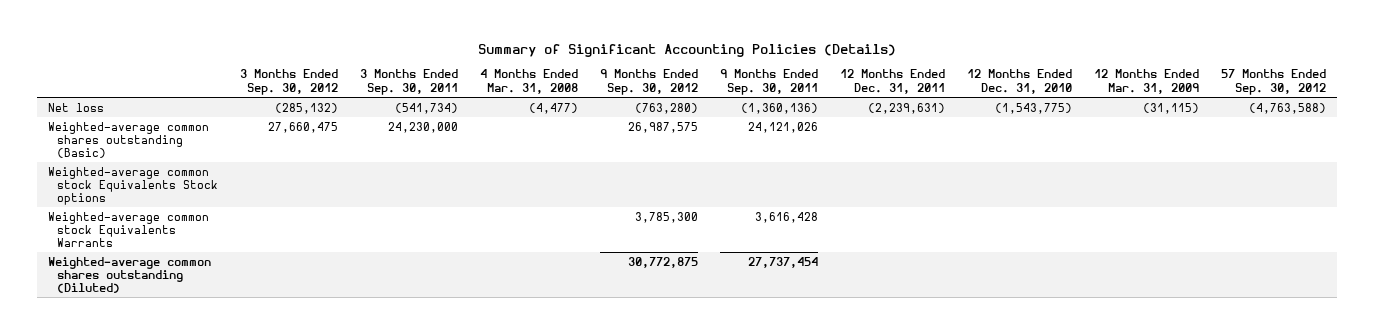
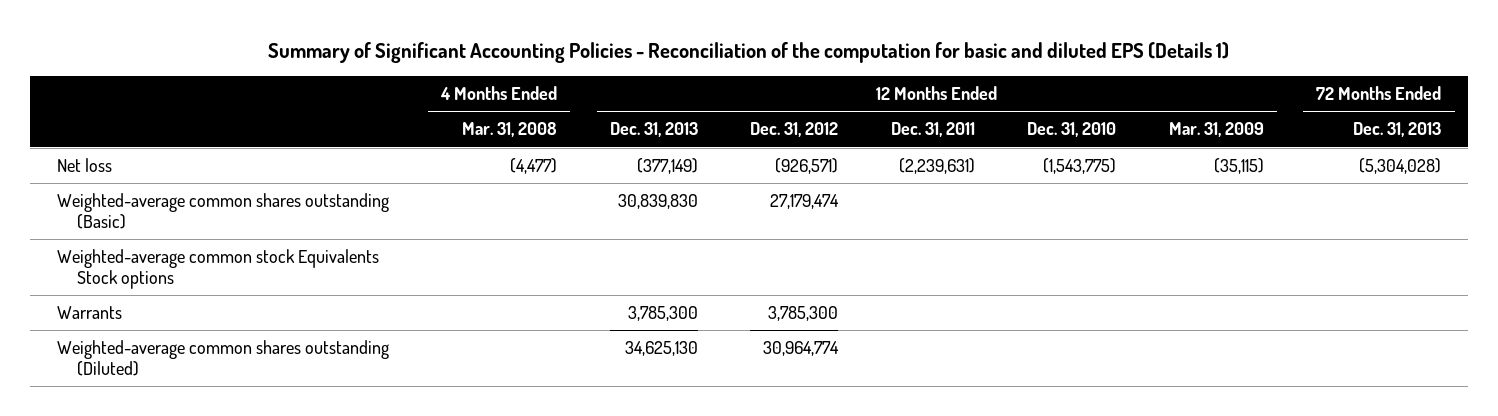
- Summary of Significant Accounting Policies (Details)
+ Summary of Significant Accounting Policies - Reconciliation of the computation for basic and diluted EPS (Details 1)
- | 3 Months Ended Sep. 30, 2012 | 3 Months Ended Sep. 30, 2011 | 4 Months Ended Mar. 31, 2008 | 9 Months Ended Sep. 30, 2012 | 9 Months Ended Sep. 30, 2011 | 12 Months Ended Dec. 31, 2011 | 12 Months Ended Dec. 31, 2010 | 12 Months Ended Mar. 31, 2009 | 57 Months Ended Sep. 30, 2012
+ | 4 Months Ended Mar. 31, 2008 | 12 Months Ended Dec. 31, 2013 | 12 Months Ended Dec. 31, 2012 | 12 Months Ended Dec. 31, 2011 | 12 Months Ended Dec. 31, 2010 | 12 Months Ended Mar. 31, 2009 | 72 Months Ended Dec. 31, 2013
- Net loss | (285,132) | (541,734) | (4,477) | (763,280) | (1,360,136) | (2,239,631) | (1,543,775) | (31,115) | (4,763,588)
+ Net loss | (4,477) | (377,149) | (926,571) | (2,239,631) | (1,543,775) | (35,115) | (5,304,028)
- Weighted-average common stock Equivalents Warrants | | | | 3,785,300 | 3,616,428 | | | |
+ Warrants | | 3,785,300 | 3,785,300 | | | |

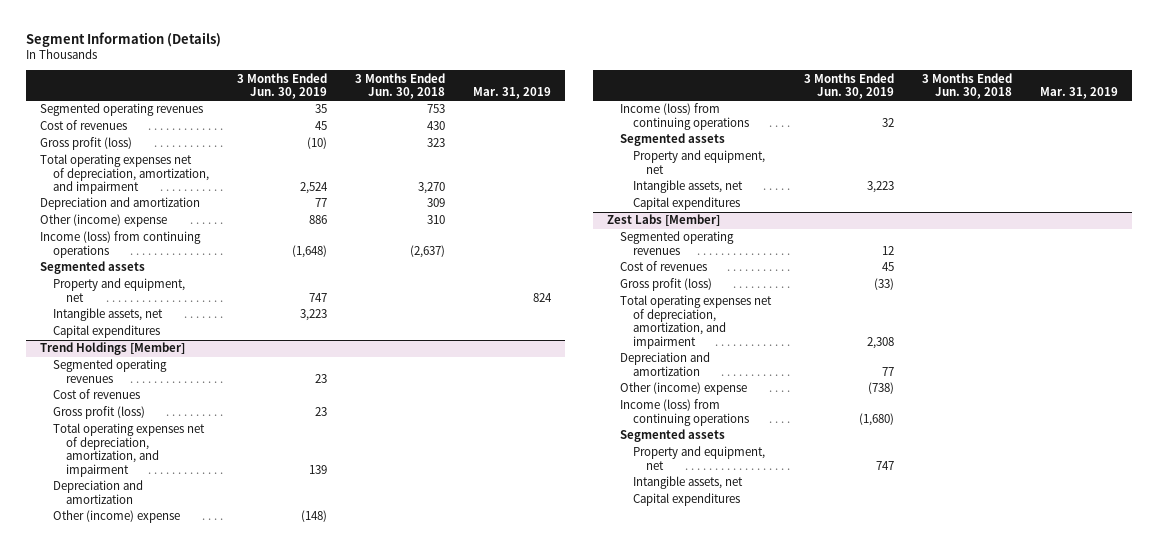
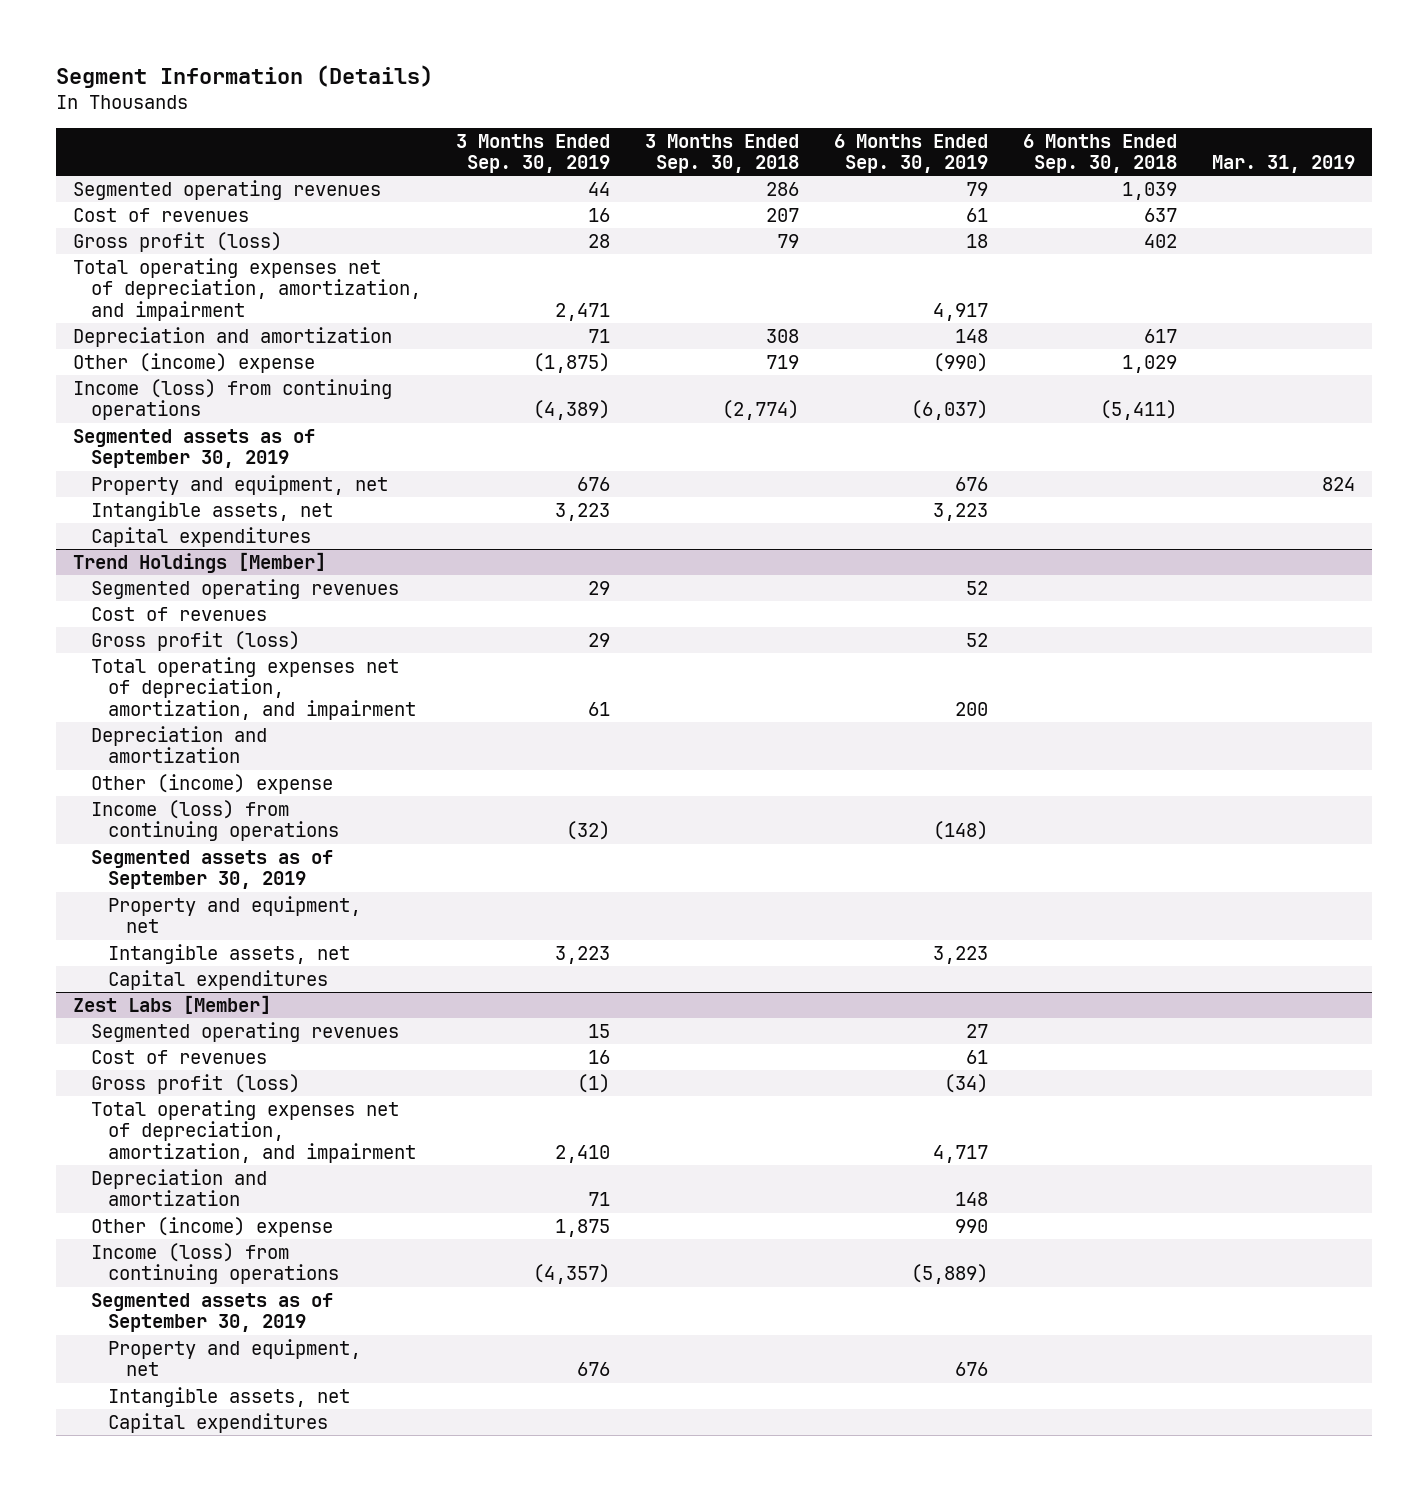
- | 3 Months Ended Jun. 30, 2019 | 3 Months Ended Jun. 30, 2018 | Mar. 31, 2019
+ | 3 Months Ended Sep. 30, 2019 | 3 Months Ended Sep. 30, 2018 | 6 Months Ended Sep. 30, 2019 | 6 Months Ended Sep. 30, 2018 | Mar. 31, 2019
- Segmented assets
+ Segmented assets as of September 30, 2019
@ Trend Holdings [Member]
- Segmented assets
+ Segmented assets as of September 30, 2019
@ Zest Labs [Member]
- Segmented assets
+ Segmented assets as of September 30, 2019

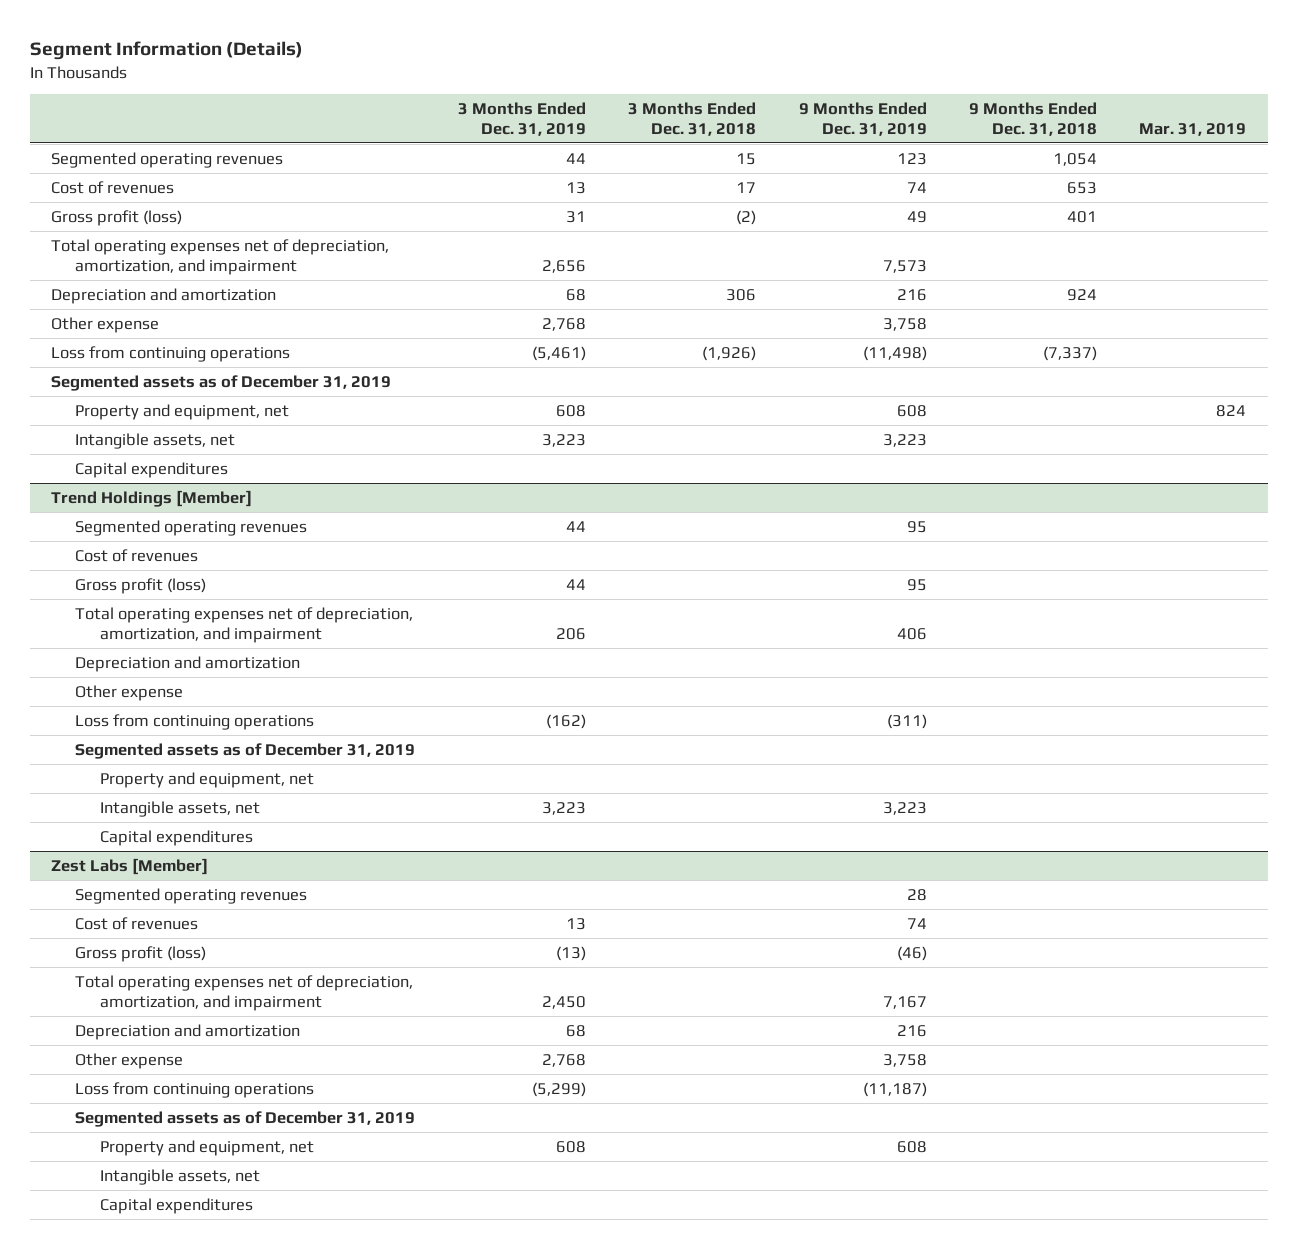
- | 3 Months Ended Sep. 30, 2019 | 3 Months Ended Sep. 30, 2018 | 6 Months Ended Sep. 30, 2019 | 6 Months Ended Sep. 30, 2018 | Mar. 31, 2019
+ | 3 Months Ended Dec. 31, 2019 | 3 Months Ended Dec. 31, 2018 | 9 Months Ended Dec. 31, 2019 | 9 Months Ended Dec. 31, 2018 | Mar. 31, 2019
- Other (income) expense | (1,875) | 719 | (990) | 1,029 |
- Income (loss) from continuing operations | (4,389) | (2,774) | (6,037) | (5,411) |
- Segmented assets as of September 30, 2019
+ Other expense | 2,768 | | 3,758 | |
+ Loss from continuing operations | (5,461) | (1,926) | (11,498) | (7,337) |
+ Segmented assets as of December 31, 2019
@ Trend Holdings [Member]
- Other (income) expense
- Income (loss) from continuing operations | (32) | | (148) | |
- Segmented assets as of September 30, 2019
+ Other expense
+ Loss from continuing operations | (162) | | (311) | |
+ Segmented assets as of December 31, 2019
@ Zest Labs [Member]
- Other (income) expense | 1,875 | | 990 | |
- Income (loss) from continuing operations | (4,357) | | (5,889) | |
- Segmented assets as of September 30, 2019
+ Other expense | 2,768 | | 3,758 | |
+ Loss from continuing operations | (5,299) | | (11,187) | |
+ Segmented assets as of December 31, 2019

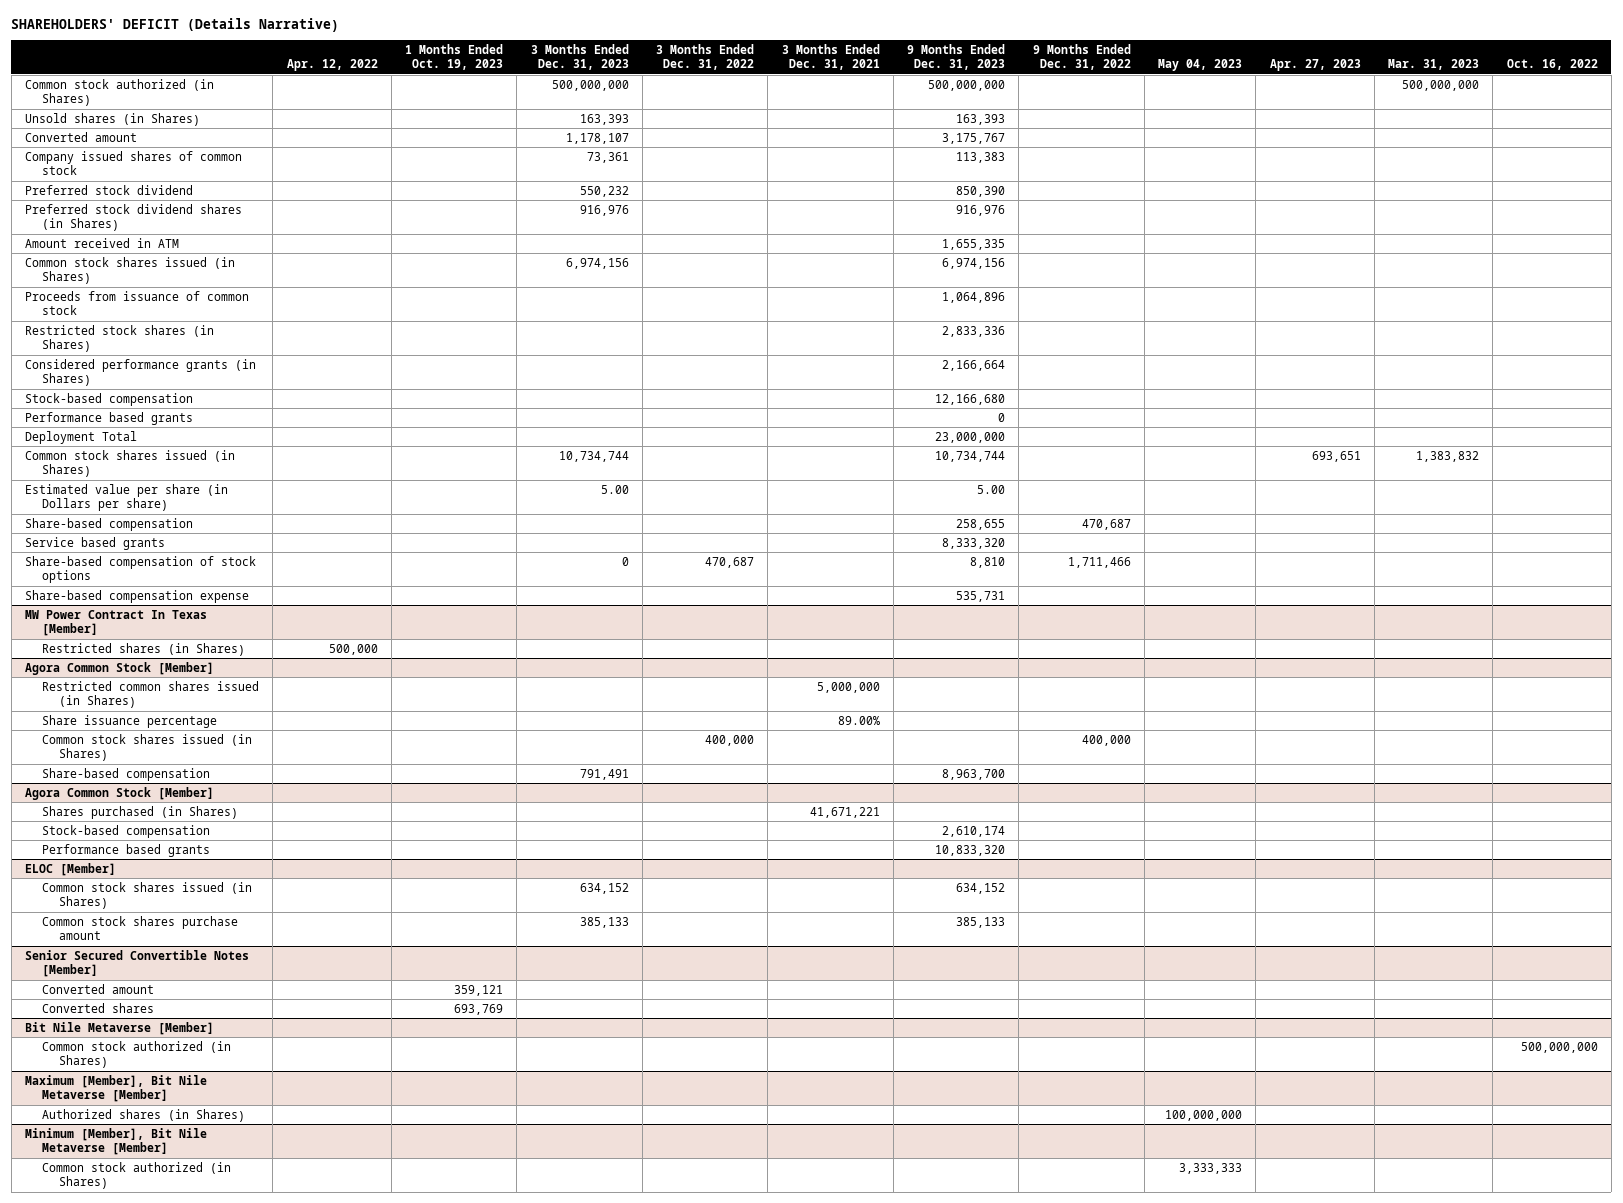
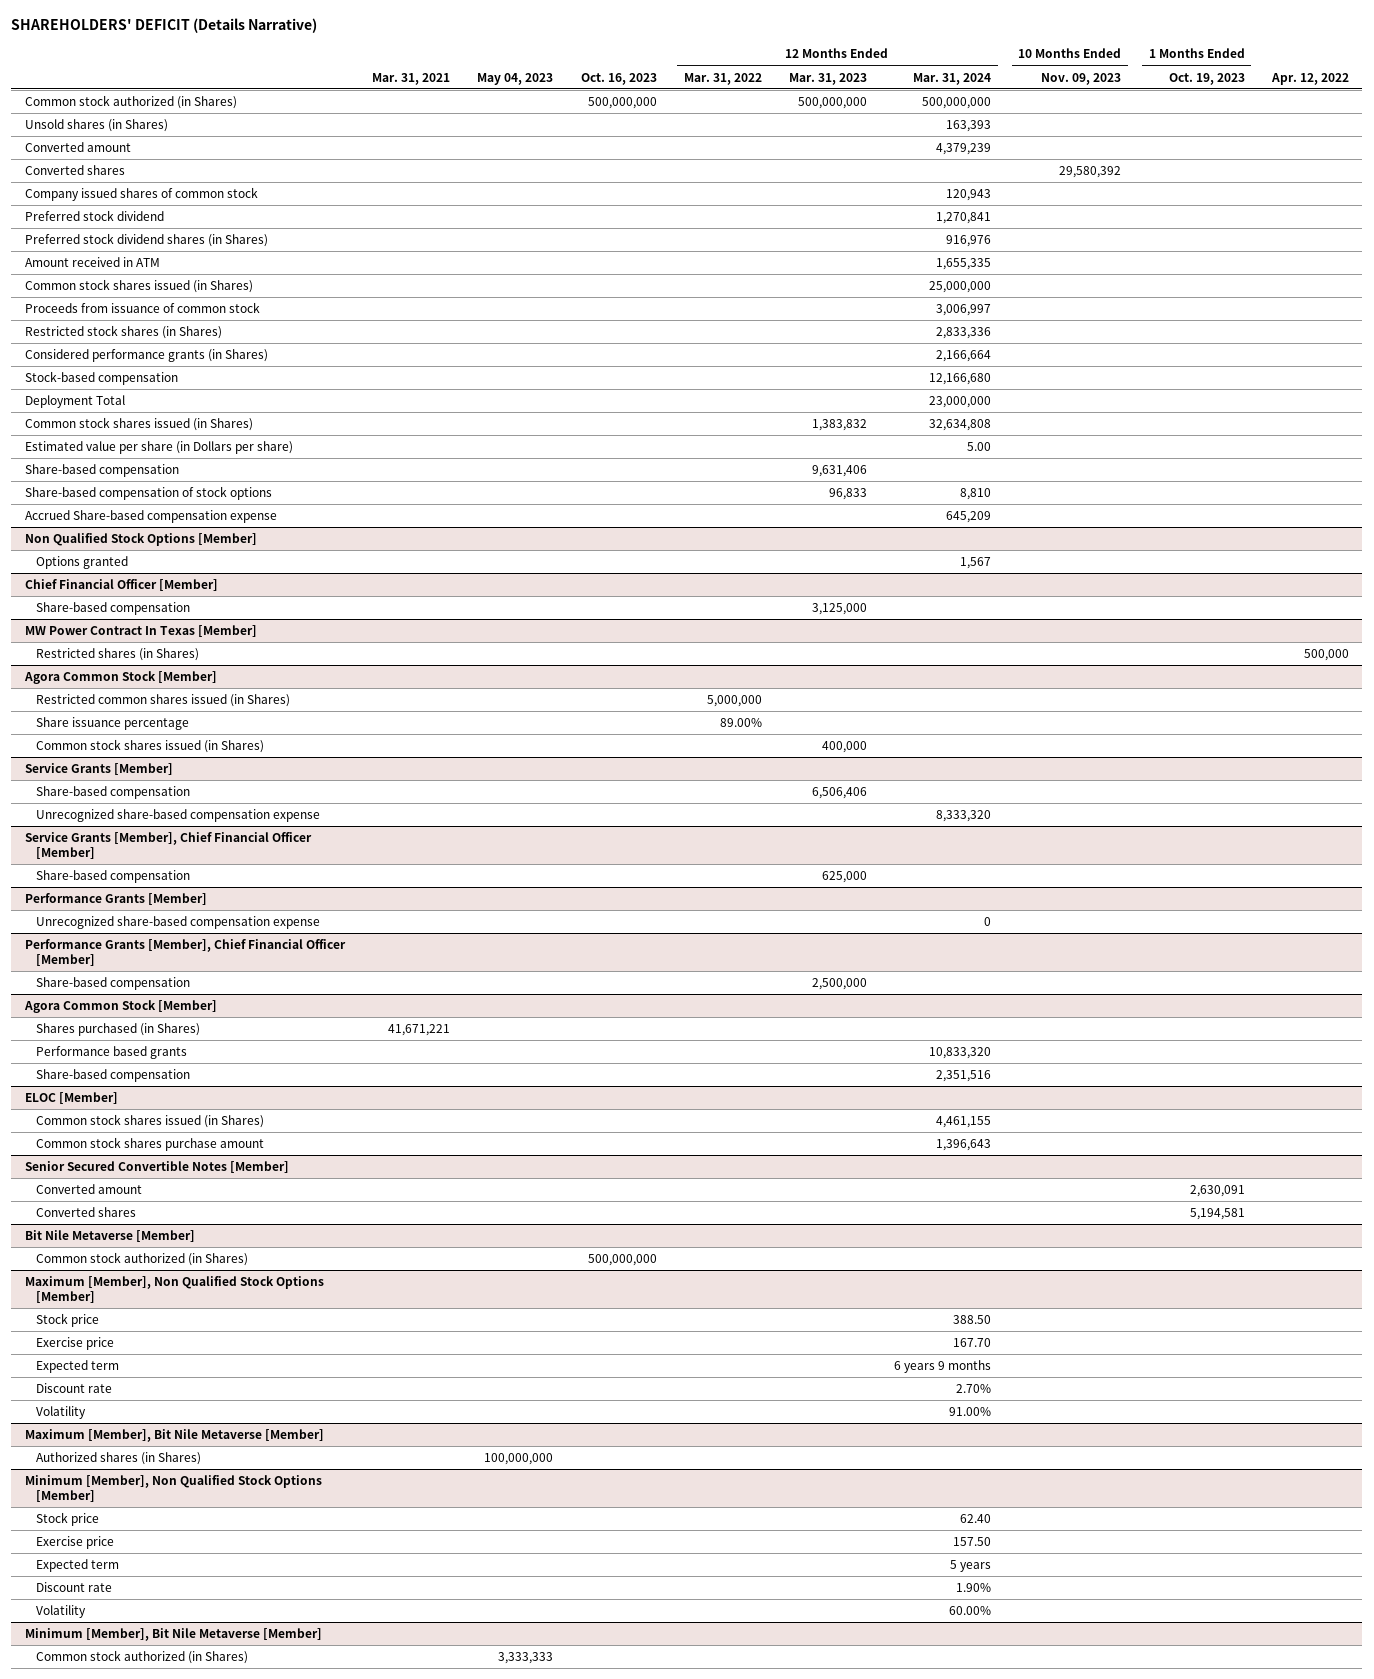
- | Apr. 12, 2022 | 1 Months Ended Oct. 19, 2023 | 3 Months Ended Dec. 31, 2023 | 3 Months Ended Dec. 31, 2022 | 3 Months Ended Dec. 31, 2021 | 9 Months Ended Dec. 31, 2023 | 9 Months Ended Dec. 31, 2022 | May 04, 2023 | Apr. 27, 2023 | Mar. 31, 2023 | Oct. 16, 2022
+ | Mar. 31, 2021 | May 04, 2023 | Oct. 16, 2023 | 12 Months Ended Mar. 31, 2022 | 12 Months Ended Mar. 31, 2023 | 12 Months Ended Mar. 31, 2024 | 10 Months Ended Nov. 09, 2023 | 1 Months Ended Oct. 19, 2023 | Apr. 12, 2022
+ Converted shares | | | | | | | 29,580,392 | |
- Performance based grants | | | | | | 0 | | | | |
- Service based grants | | | | | | 8,333,320 | | | | |
- Share-based compensation expense | | | | | | 535,731 | | | | |
+ Accrued Share-based compensation expense | | | | | | 645,209 | | |
+ Non Qualified Stock Options [Member]
+ Options granted | | | | | | 1,567 | | |
+ Chief Financial Officer [Member]
+ Share-based compensation | | | | | 3,125,000 | | | |
+ Service Grants [Member]
+ Share-based compensation | | | | | 6,506,406 | | | |
+ Unrecognized share-based compensation expense | | | | | | 8,333,320 | | |
+ Service Grants [Member], Chief Financial Officer [Member]
+ Share-based compensation | | | | | 625,000 | | | |
+ Performance Grants [Member]
+ Unrecognized share-based compensation expense | | | | | | 0 | | |
+ Performance Grants [Member], Chief Financial Officer [Member]
+ Share-based compensation | | | | | 2,500,000 | | | |
@ Agora Common Stock [Member]
- Stock-based compensation | | | | | | 2,610,174 | | | | |
moved down: Share-based compensation | | | | | | 2,351,516 | | |
@ Senior Secured Convertible Notes [Member]
- Converted amount | | 359,121 | | | | | | | | |
- Converted shares | | 693,769 | | | | | | | | |
+ Converted amount | | | | | | | | 2,630,091 |
+ Converted shares | | | | | | | | 5,194,581 |
+ Maximum [Member], Non Qualified Stock Options [Member]
+ Stock price | | | | | | 388.50 | | |
+ Exercise price | | | | | | 167.70 | | |
+ Expected term | | | | | | 6 years 9 months | | |
+ Discount rate | | | | | | 2.70% | | |
+ Volatility | | | | | | 91.00% | | |
+ Minimum [Member], Non Qualified Stock Options [Member]
+ Stock price | | | | | | 62.40 | | |
+ Exercise price | | | | | | 157.50 | | |
+ Expected term | | | | | | 5 years | | |
+ Discount rate | | | | | | 1.90% | | |
+ Volatility | | | | | | 60.00% | | |

